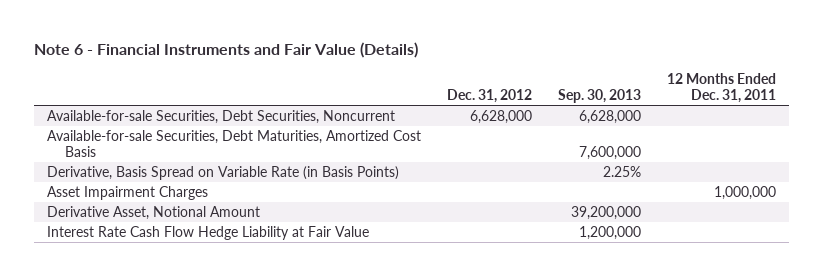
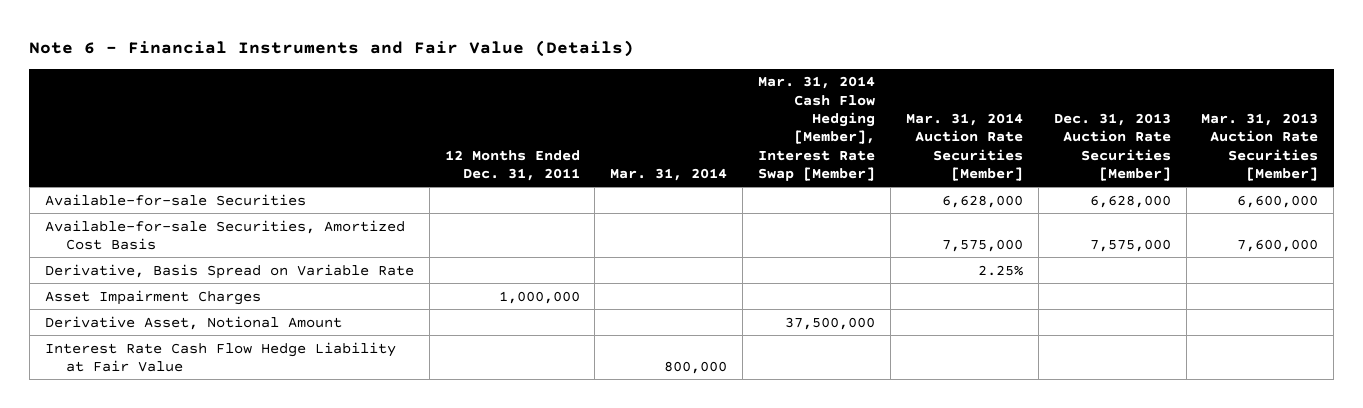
- | Dec. 31, 2012 | Sep. 30, 2013 | 12 Months Ended Dec. 31, 2011
+ | 12 Months Ended Dec. 31, 2011 | Mar. 31, 2014 | Mar. 31, 2014 Cash Flow Hedging [Member], Interest Rate Swap [Member] | Mar. 31, 2014 Auction Rate Securities [Member] | Dec. 31, 2013 Auction Rate Securities [Member] | Mar. 31, 2013 Auction Rate Securities [Member]
- Available-for-sale Securities, Debt Securities, Noncurrent | 6,628,000 | 6,628,000 |
- Available-for-sale Securities, Debt Maturities, Amortized Cost Basis | | 7,600,000 |
- Derivative, Basis Spread on Variable Rate (in Basis Points) | | 2.25% |
+ Available-for-sale Securities | | | | 6,628,000 | 6,628,000 | 6,600,000
+ Available-for-sale Securities, Amortized Cost Basis | | | | 7,575,000 | 7,575,000 | 7,600,000
+ Derivative, Basis Spread on Variable Rate | | | | 2.25% | |

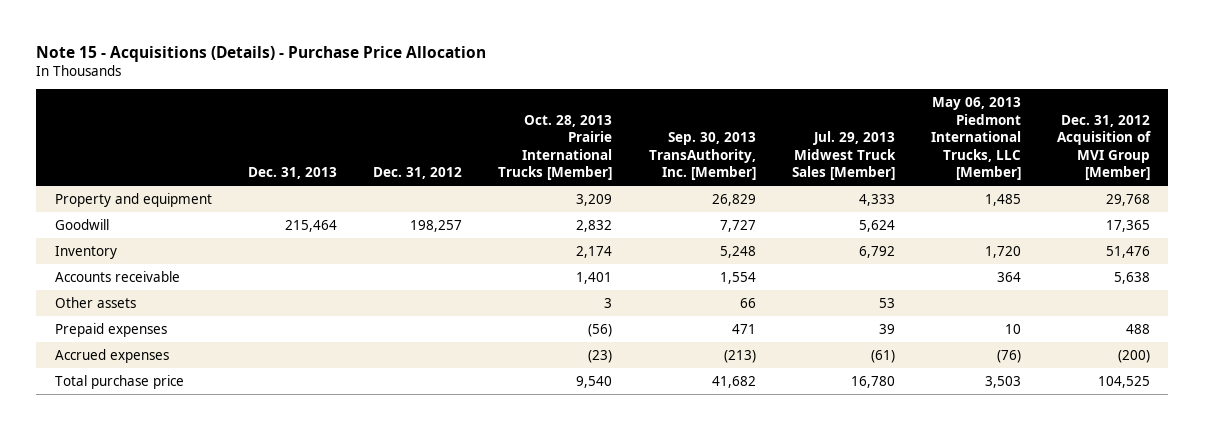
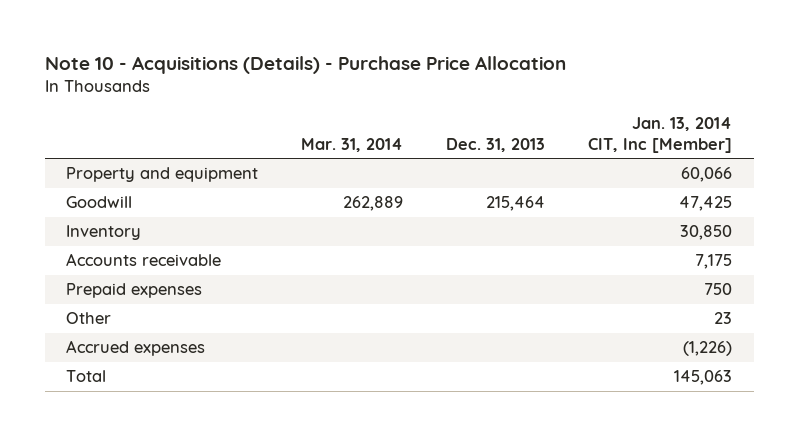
- Note 15 - Acquisitions (Details) - Purchase Price Allocation
+ Note 10 - Acquisitions (Details) - Purchase Price Allocation
- | Dec. 31, 2013 | Dec. 31, 2012 | Oct. 28, 2013 Prairie International Trucks [Member] | Sep. 30, 2013 TransAuthority, Inc. [Member] | Jul. 29, 2013 Midwest Truck Sales [Member] | May 06, 2013 Piedmont International Trucks, LLC [Member] | Dec. 31, 2012 Acquisition of MVI Group [Member]
+ | Mar. 31, 2014 | Dec. 31, 2013 | Jan. 13, 2014 CIT, Inc [Member]
- Other assets | | | 3 | 66 | 53 | |
+ Other | | | 23
- Total purchase price | | | 9,540 | 41,682 | 16,780 | 3,503 | 104,525
+ Total | | | 145,063

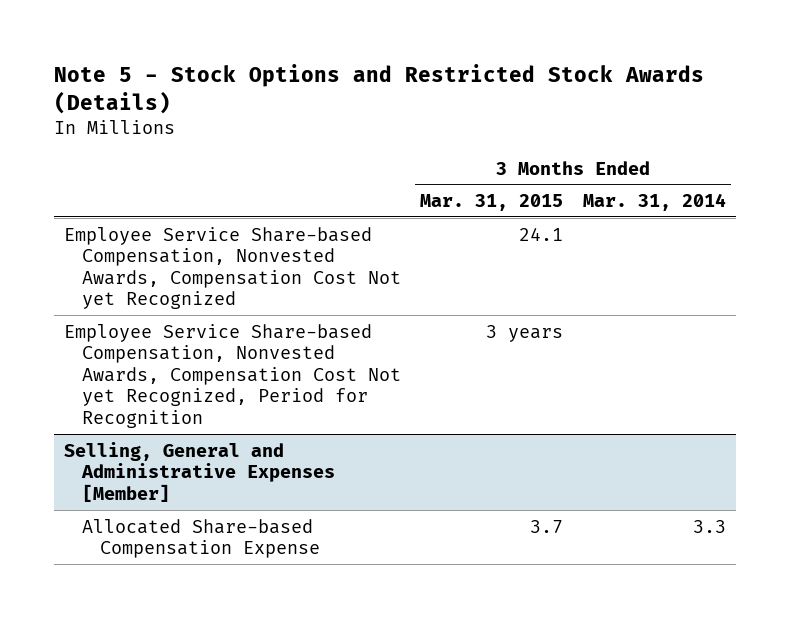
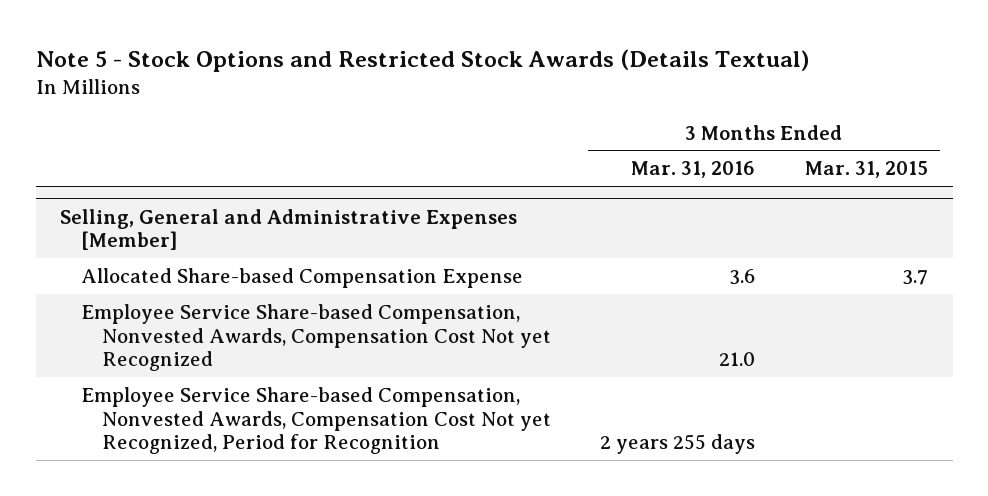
- Note 5 - Stock Options and Restricted Stock Awards (Details)
+ Note 5 - Stock Options and Restricted Stock Awards (Details Textual)
- | 3 Months Ended Mar. 31, 2015 | 3 Months Ended Mar. 31, 2014
+ | 3 Months Ended Mar. 31, 2016 | 3 Months Ended Mar. 31, 2015
- Employee Service Share-based Compensation, Nonvested Awards, Compensation Cost Not yet Recognized | 24.1 |
- Employee Service Share-based Compensation, Nonvested Awards, Compensation Cost Not yet Recognized, Period for Recognition | 3 years |
@ Selling, General and Administrative Expenses [Member]
+ Employee Service Share-based Compensation, Nonvested Awards, Compensation Cost Not yet Recognized | 21.0 |
+ Employee Service Share-based Compensation, Nonvested Awards, Compensation Cost Not yet Recognized, Period for Recognition | 2 years 255 days |

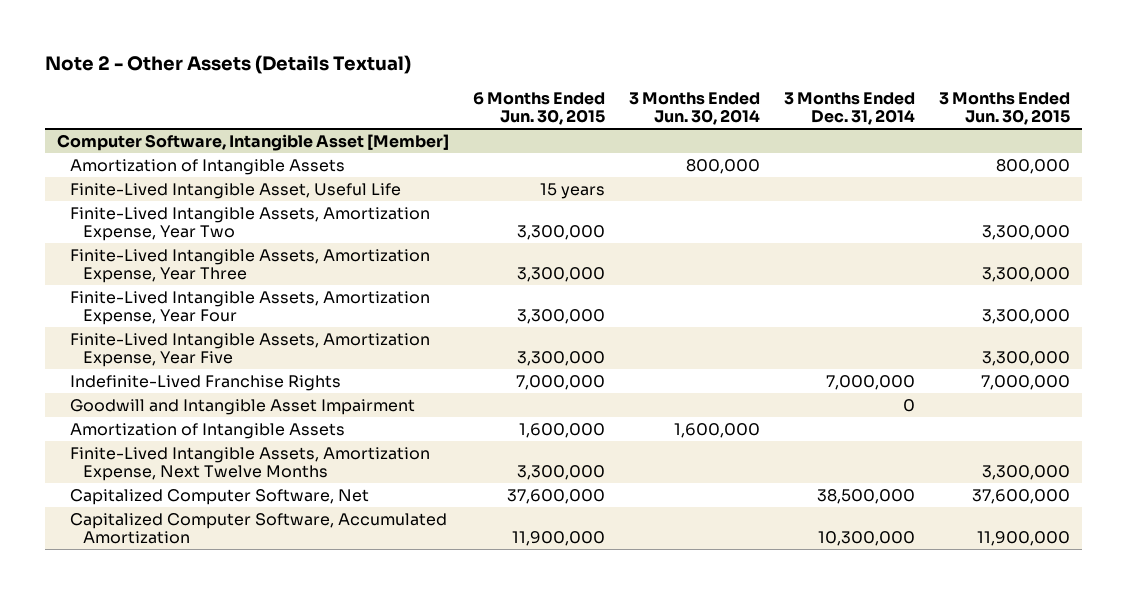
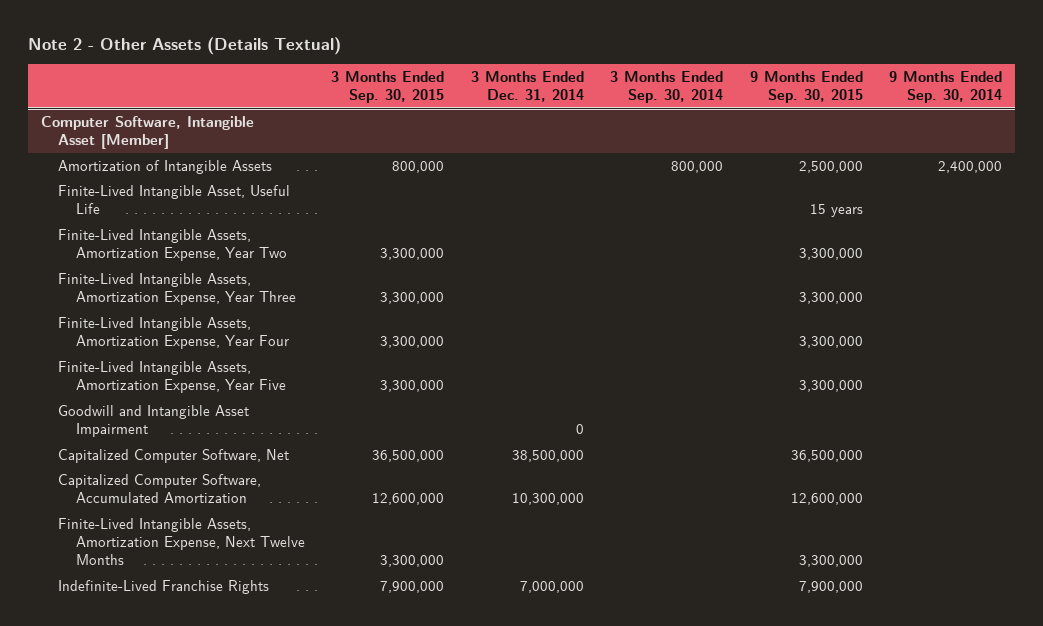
- | 6 Months Ended Jun. 30, 2015 | 3 Months Ended Jun. 30, 2014 | 3 Months Ended Dec. 31, 2014 | 3 Months Ended Jun. 30, 2015
+ | 3 Months Ended Sep. 30, 2015 | 3 Months Ended Dec. 31, 2014 | 3 Months Ended Sep. 30, 2014 | 9 Months Ended Sep. 30, 2015 | 9 Months Ended Sep. 30, 2014
@ Computer Software, Intangible Asset [Member]
- Amortization of Intangible Assets | 1,600,000 | 1,600,000 | |
moved down: Finite-Lived Intangible Assets, Amortization Expense, Next Twelve Months | 3,300,000 | | | 3,300,000 |
moved down: Indefinite-Lived Franchise Rights | 7,900,000 | 7,000,000 | | 7,900,000 |

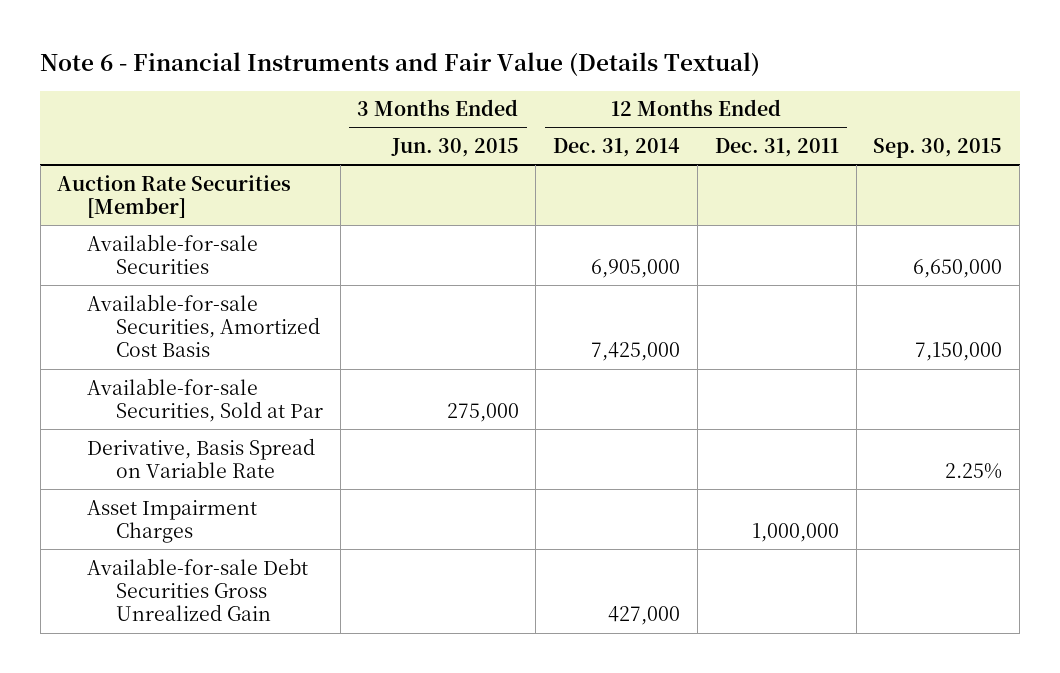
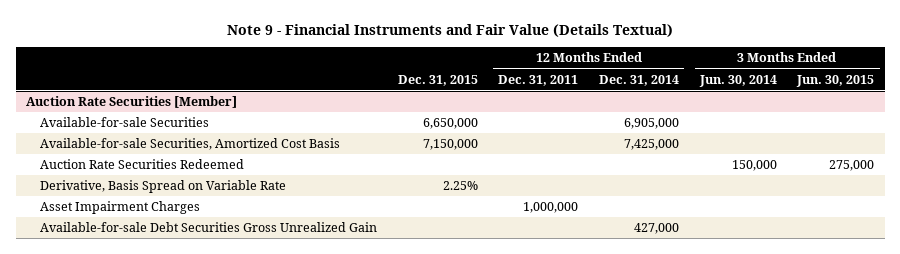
- Note 6 - Financial Instruments and Fair Value (Details Textual)
+ Note 9 - Financial Instruments and Fair Value (Details Textual)
- | 3 Months Ended Jun. 30, 2015 | 12 Months Ended Dec. 31, 2014 | 12 Months Ended Dec. 31, 2011 | Sep. 30, 2015
+ | Dec. 31, 2015 | 12 Months Ended Dec. 31, 2011 | 12 Months Ended Dec. 31, 2014 | 3 Months Ended Jun. 30, 2014 | 3 Months Ended Jun. 30, 2015
@ Auction Rate Securities [Member]
- Available-for-sale Securities, Sold at Par | 275,000 | | |
+ Auction Rate Securities Redeemed | | | | 150,000 | 275,000

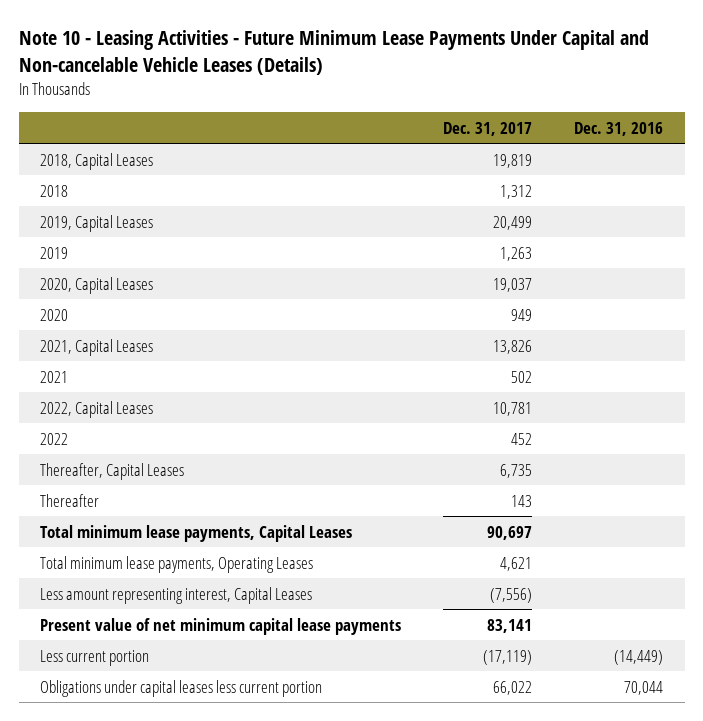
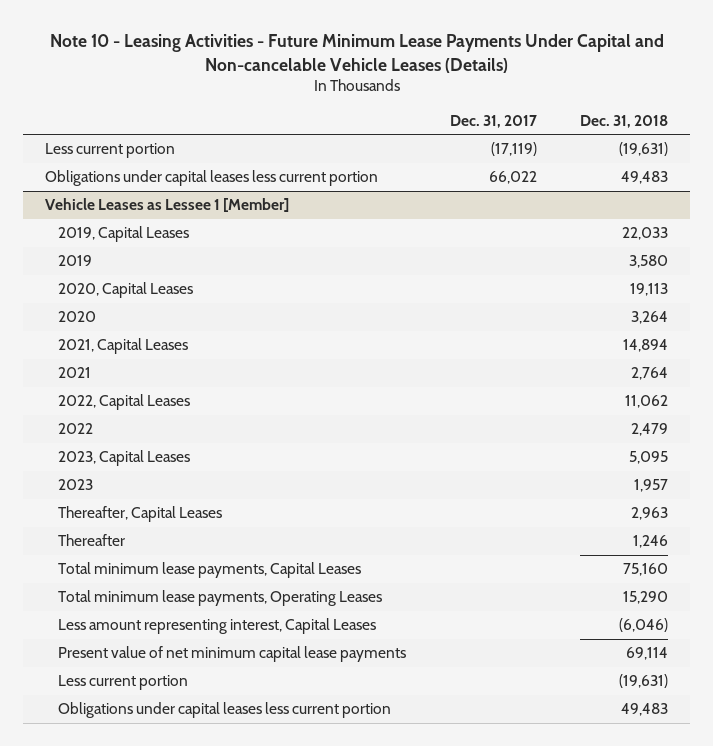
- | Dec. 31, 2017 | Dec. 31, 2016
+ | Dec. 31, 2017 | Dec. 31, 2018
- 2018, Capital Leases | 19,819 |
- 2018 | 1,312 |
- 2019, Capital Leases | 20,499 |
- 2019 | 1,263 |
- 2020, Capital Leases | 19,037 |
- 2020 | 949 |
- 2021, Capital Leases | 13,826 |
- 2021 | 502 |
- 2022, Capital Leases | 10,781 |
- 2022 | 452 |
- Thereafter, Capital Leases | 6,735 |
- Thereafter | 143 |
- Total minimum lease payments, Capital Leases | 90,697 |
- Total minimum lease payments, Operating Leases | 4,621 |
- Less amount representing interest, Capital Leases | (7,556) |
- Present value of net minimum capital lease payments | 83,141 |
+ Vehicle Leases as Lessee 1 [Member]
+ 2019, Capital Leases | | 22,033
+ 2019 | | 3,580
+ 2020, Capital Leases | | 19,113
+ 2020 | | 3,264
+ 2021, Capital Leases | | 14,894
+ 2021 | | 2,764
+ 2022, Capital Leases | | 11,062
+ 2022 | | 2,479
+ 2023, Capital Leases | | 5,095
+ 2023 | | 1,957
+ Thereafter, Capital Leases | | 2,963
+ Thereafter | | 1,246
+ Total minimum lease payments, Capital Leases | | 75,160
+ Total minimum lease payments, Operating Leases | | 15,290
+ Less amount representing interest, Capital Leases | | (6,046)
+ Present value of net minimum capital lease payments | | 69,114
+ Less current portion | | (19,631)
+ Obligations under capital leases less current portion | | 49,483

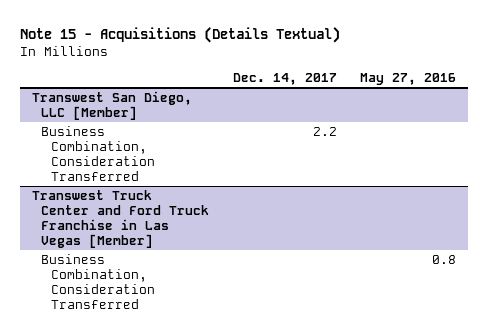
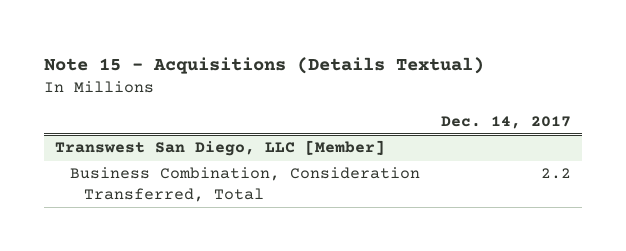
- | Dec. 14, 2017 | May 27, 2016
+ | Dec. 14, 2017
@ Transwest San Diego, LLC [Member]
- Business Combination, Consideration Transferred | 2.2 |
- Transwest Truck Center and Ford Truck Franchise in Las Vegas [Member]
- Business Combination, Consideration Transferred | | 0.8
@ Transwest San Diego, LLC [Member]
+ Business Combination, Consideration Transferred, Total | 2.2

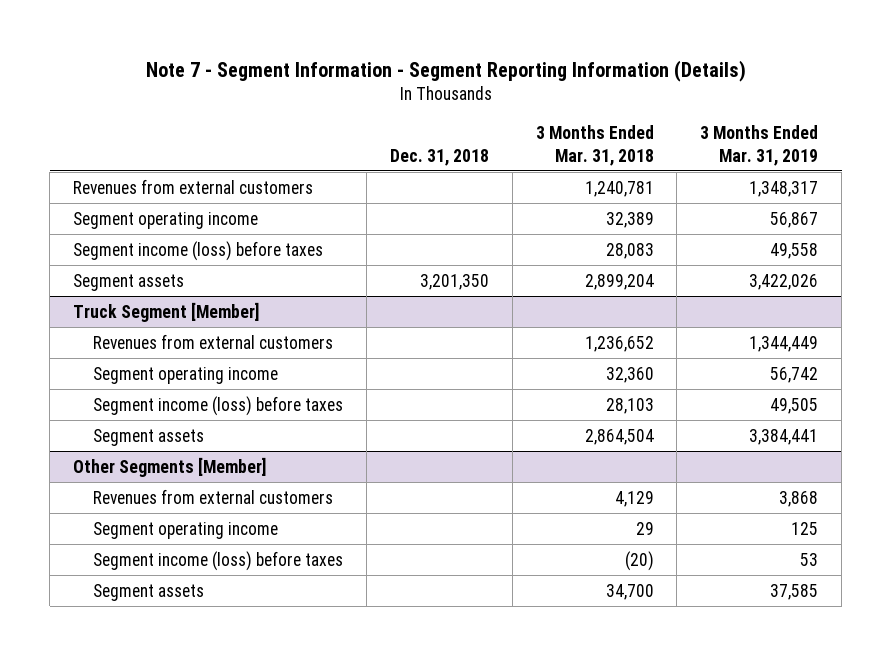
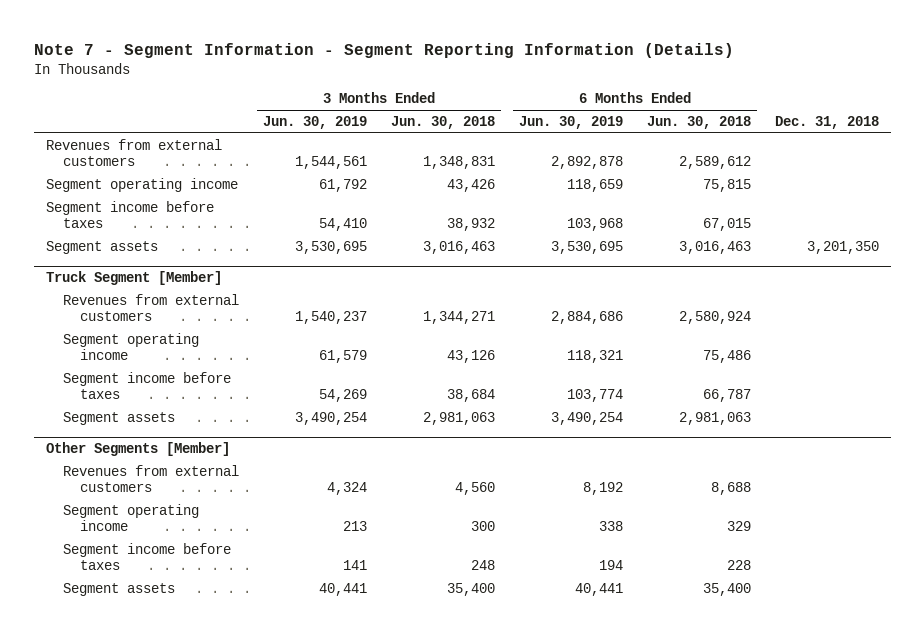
- | Dec. 31, 2018 | 3 Months Ended Mar. 31, 2018 | 3 Months Ended Mar. 31, 2019
+ | 3 Months Ended Jun. 30, 2019 | 3 Months Ended Jun. 30, 2018 | 6 Months Ended Jun. 30, 2019 | 6 Months Ended Jun. 30, 2018 | Dec. 31, 2018
- Segment income (loss) before taxes | | 28,083 | 49,558
+ Segment income before taxes | 54,410 | 38,932 | 103,968 | 67,015 |
@ Truck Segment [Member]
- Segment income (loss) before taxes | | 28,103 | 49,505
+ Segment income before taxes | 54,269 | 38,684 | 103,774 | 66,787 |
@ Other Segments [Member]
- Segment income (loss) before taxes | | (20) | 53
+ Segment income before taxes | 141 | 248 | 194 | 228 |

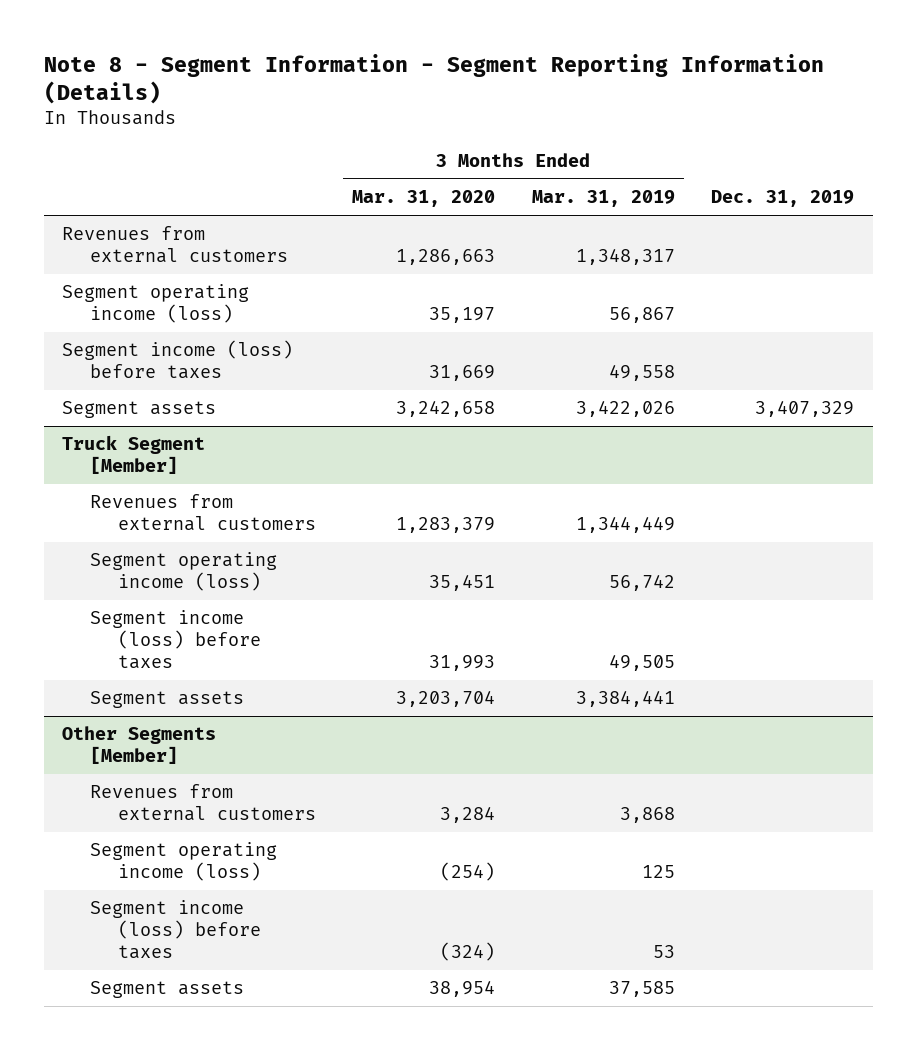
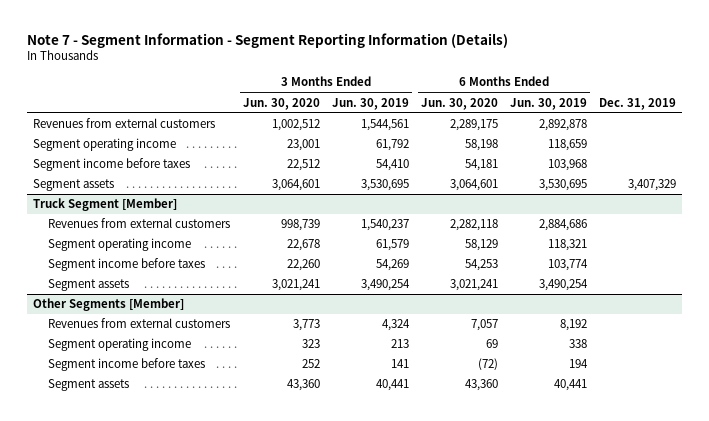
- Note 8 - Segment Information - Segment Reporting Information (Details)
+ Note 7 - Segment Information - Segment Reporting Information (Details)
- | 3 Months Ended Mar. 31, 2020 | 3 Months Ended Mar. 31, 2019 | Dec. 31, 2019
+ | 3 Months Ended Jun. 30, 2020 | 3 Months Ended Jun. 30, 2019 | 6 Months Ended Jun. 30, 2020 | 6 Months Ended Jun. 30, 2019 | Dec. 31, 2019
- Segment operating income (loss) | 35,197 | 56,867 |
- Segment income (loss) before taxes | 31,669 | 49,558 |
+ Segment operating income | 23,001 | 61,792 | 58,198 | 118,659 |
+ Segment income before taxes | 22,512 | 54,410 | 54,181 | 103,968 |
@ Truck Segment [Member]
- Segment operating income (loss) | 35,451 | 56,742 |
- Segment income (loss) before taxes | 31,993 | 49,505 |
+ Segment operating income | 22,678 | 61,579 | 58,129 | 118,321 |
+ Segment income before taxes | 22,260 | 54,269 | 54,253 | 103,774 |
@ Other Segments [Member]
- Segment operating income (loss) | (254) | 125 |
- Segment income (loss) before taxes | (324) | 53 |
+ Segment operating income | 323 | 213 | 69 | 338 |
+ Segment income before taxes | 252 | 141 | (72) | 194 |

